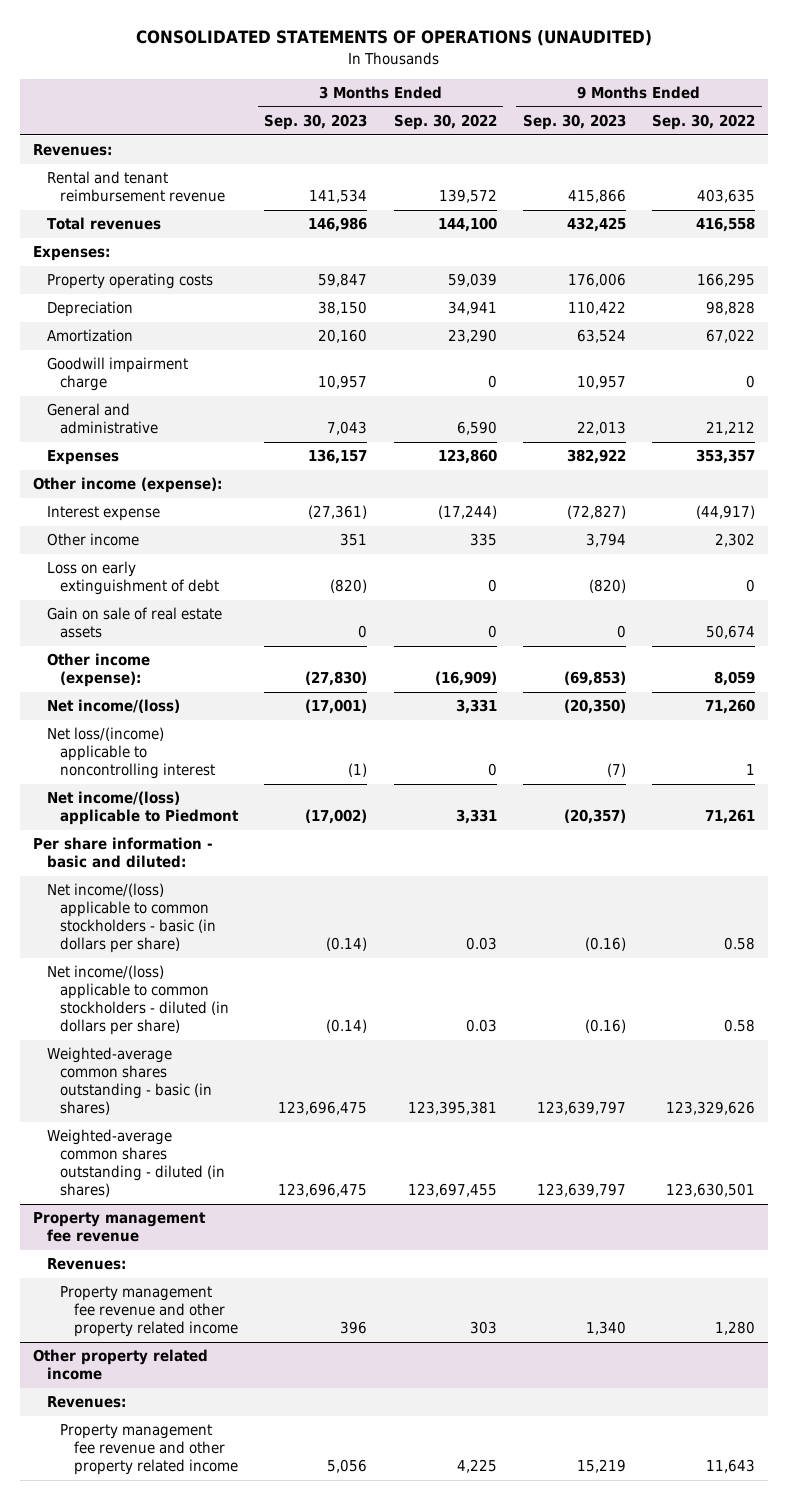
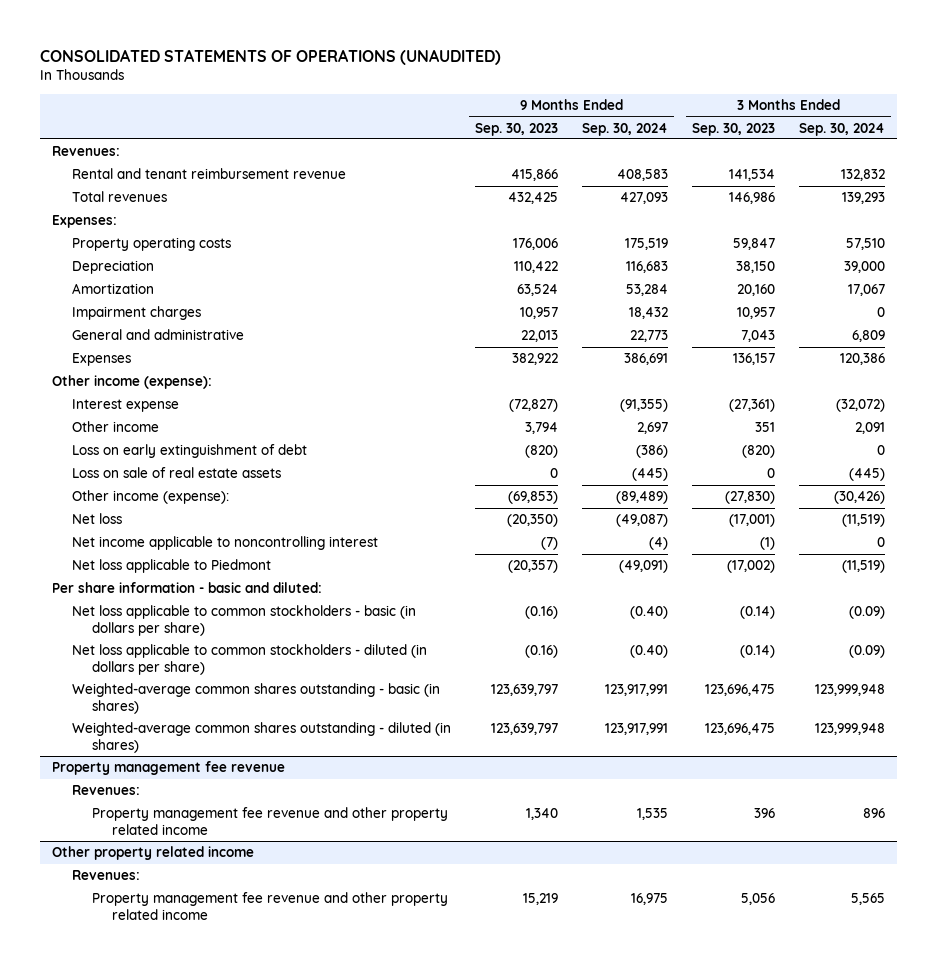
- | 3 Months Ended Sep. 30, 2023 | 3 Months Ended Sep. 30, 2022 | 9 Months Ended Sep. 30, 2023 | 9 Months Ended Sep. 30, 2022
+ | 9 Months Ended Sep. 30, 2023 | 9 Months Ended Sep. 30, 2024 | 3 Months Ended Sep. 30, 2023 | 3 Months Ended Sep. 30, 2024
- Goodwill impairment charge | 10,957 | 0 | 10,957 | 0
+ Impairment charges | 10,957 | 18,432 | 10,957 | 0
- Gain on sale of real estate assets | 0 | 0 | 0 | 50,674
+ Loss on sale of real estate assets | 0 | (445) | 0 | (445)
- Net income/(loss) | (17,001) | 3,331 | (20,350) | 71,260
- Net loss/(income) applicable to noncontrolling interest | (1) | 0 | (7) | 1
- Net income/(loss) applicable to Piedmont | (17,002) | 3,331 | (20,357) | 71,261
+ Net loss | (20,350) | (49,087) | (17,001) | (11,519)
+ Net income applicable to noncontrolling interest | (7) | (4) | (1) | 0
+ Net loss applicable to Piedmont | (20,357) | (49,091) | (17,002) | (11,519)
- Net income/(loss) applicable to common stockholders - basic (in dollars per share) | (0.14) | 0.03 | (0.16) | 0.58
- Net income/(loss) applicable to common stockholders - diluted (in dollars per share) | (0.14) | 0.03 | (0.16) | 0.58
+ Net loss applicable to common stockholders - basic (in dollars per share) | (0.16) | (0.40) | (0.14) | (0.09)
+ Net loss applicable to common stockholders - diluted (in dollars per share) | (0.16) | (0.40) | (0.14) | (0.09)

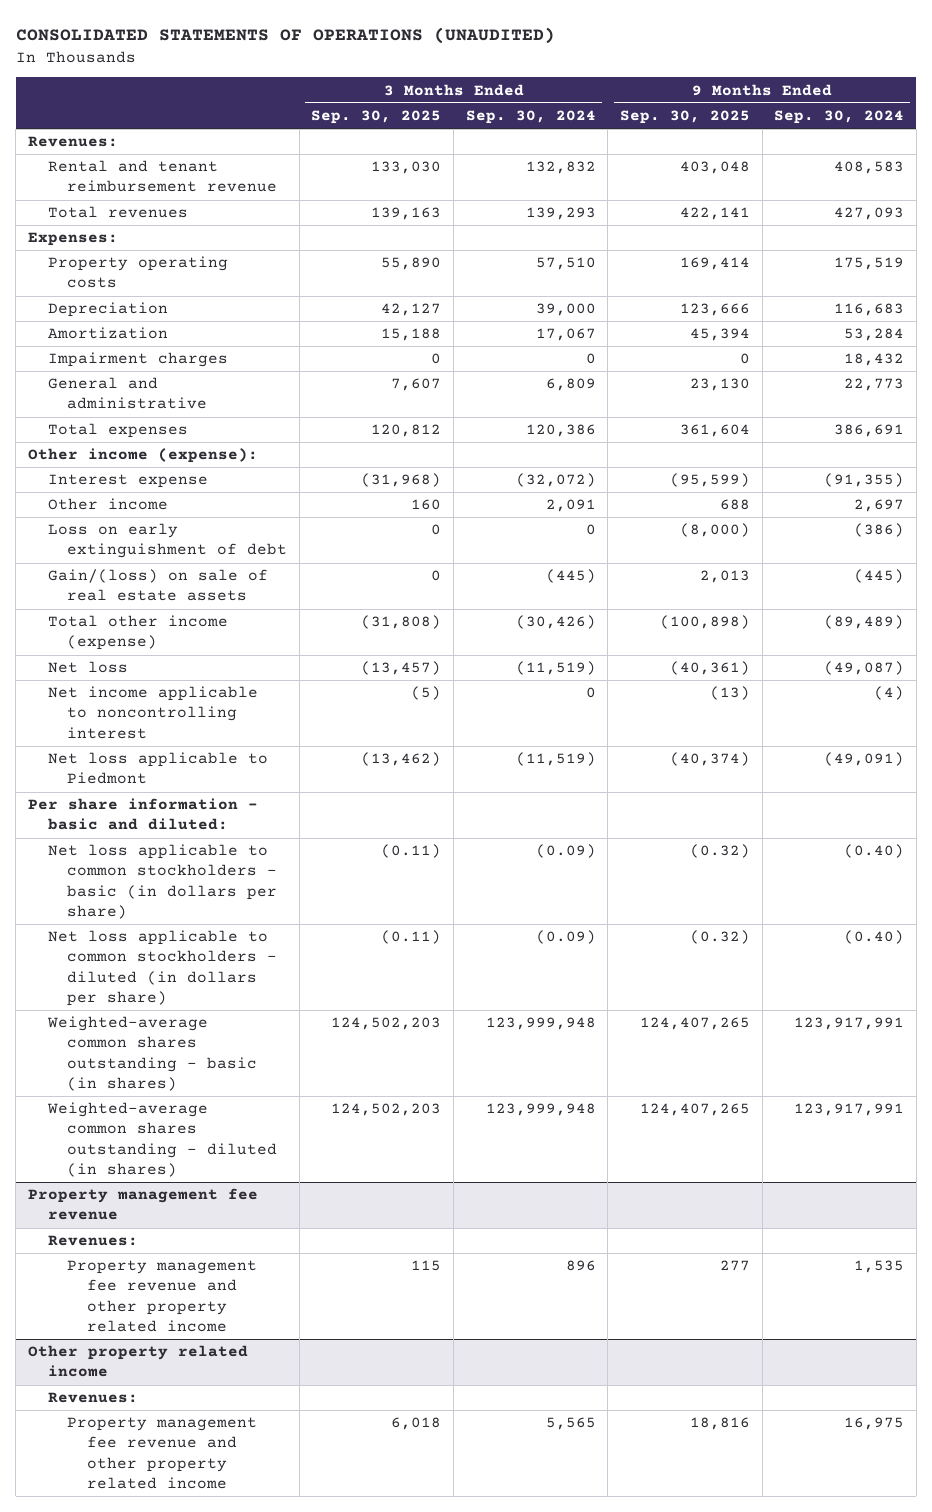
- | 9 Months Ended Sep. 30, 2023 | 9 Months Ended Sep. 30, 2024 | 3 Months Ended Sep. 30, 2023 | 3 Months Ended Sep. 30, 2024
+ | 3 Months Ended Sep. 30, 2025 | 3 Months Ended Sep. 30, 2024 | 9 Months Ended Sep. 30, 2025 | 9 Months Ended Sep. 30, 2024
- Expenses | 382,922 | 386,691 | 136,157 | 120,386
+ Total expenses | 120,812 | 120,386 | 361,604 | 386,691
- Loss on sale of real estate assets | 0 | (445) | 0 | (445)
- Other income (expense): | (69,853) | (89,489) | (27,830) | (30,426)
+ Gain/(loss) on sale of real estate assets | 0 | (445) | 2,013 | (445)
+ Total other income (expense) | (31,808) | (30,426) | (100,898) | (89,489)

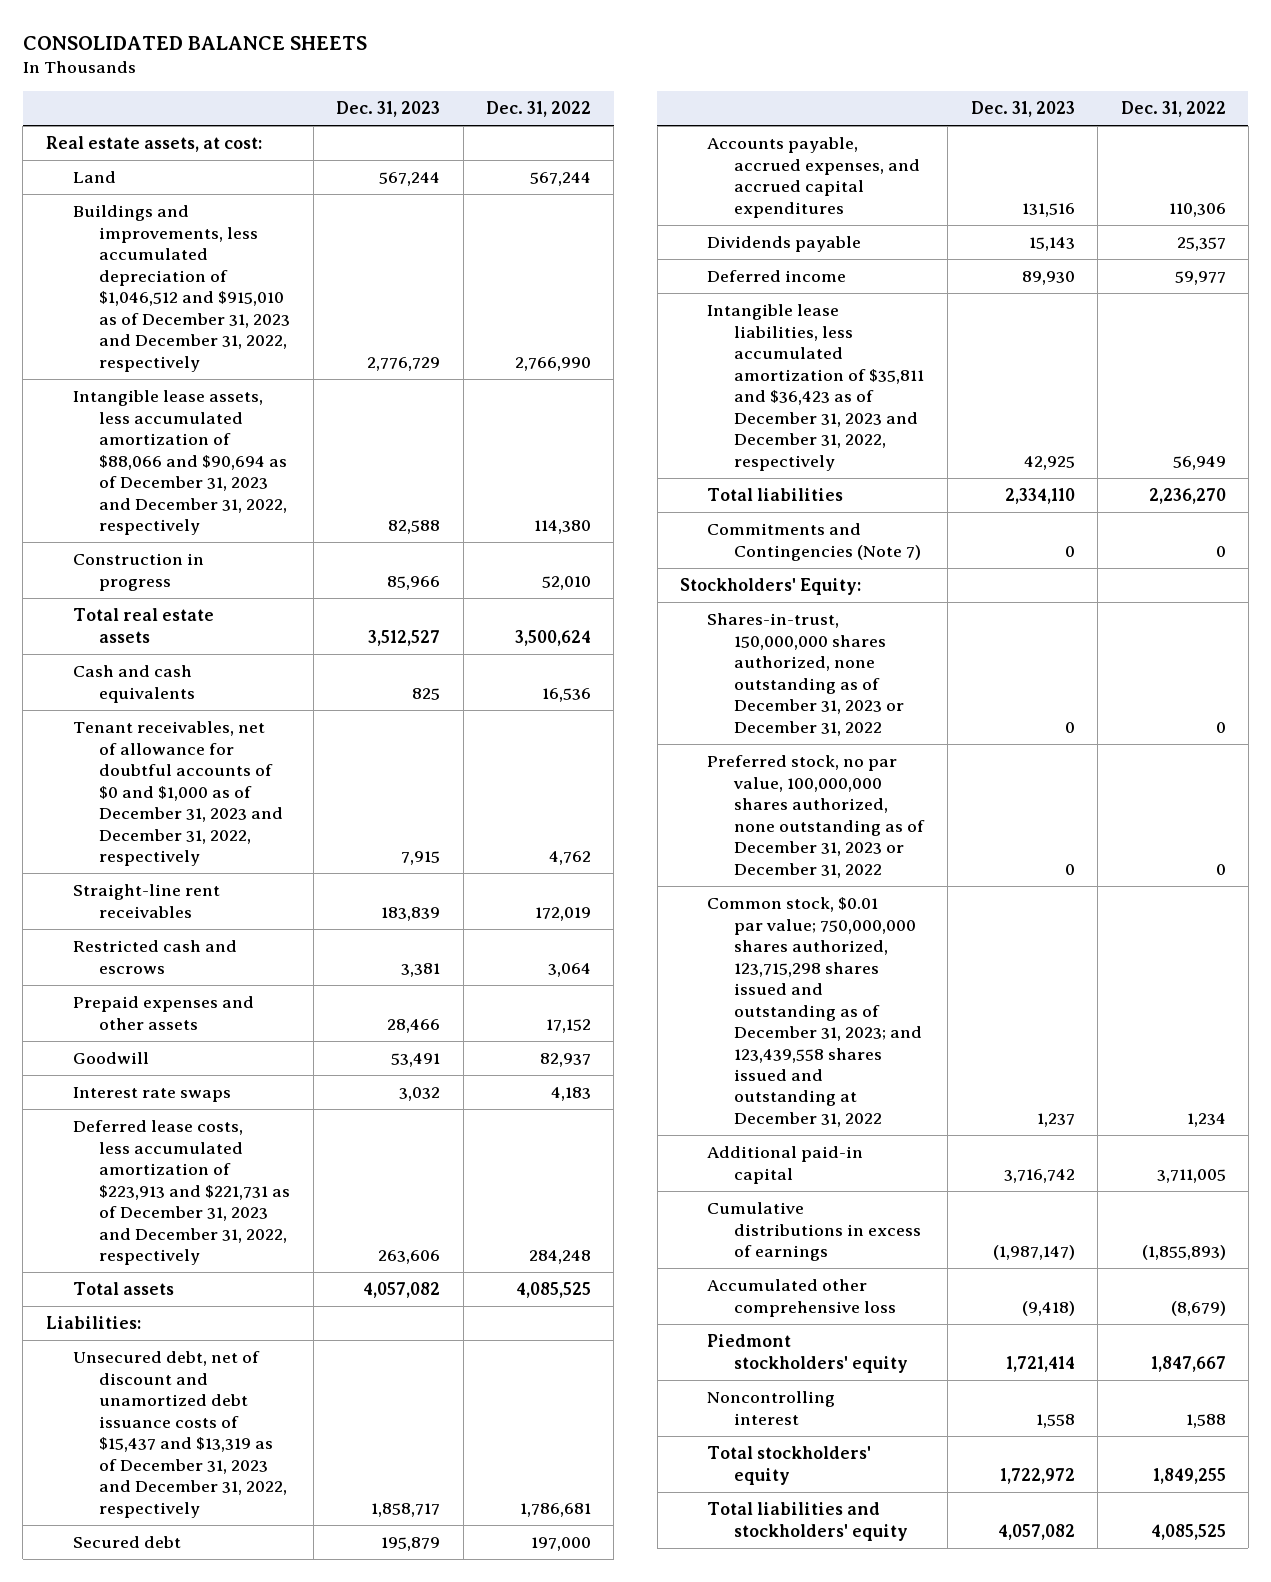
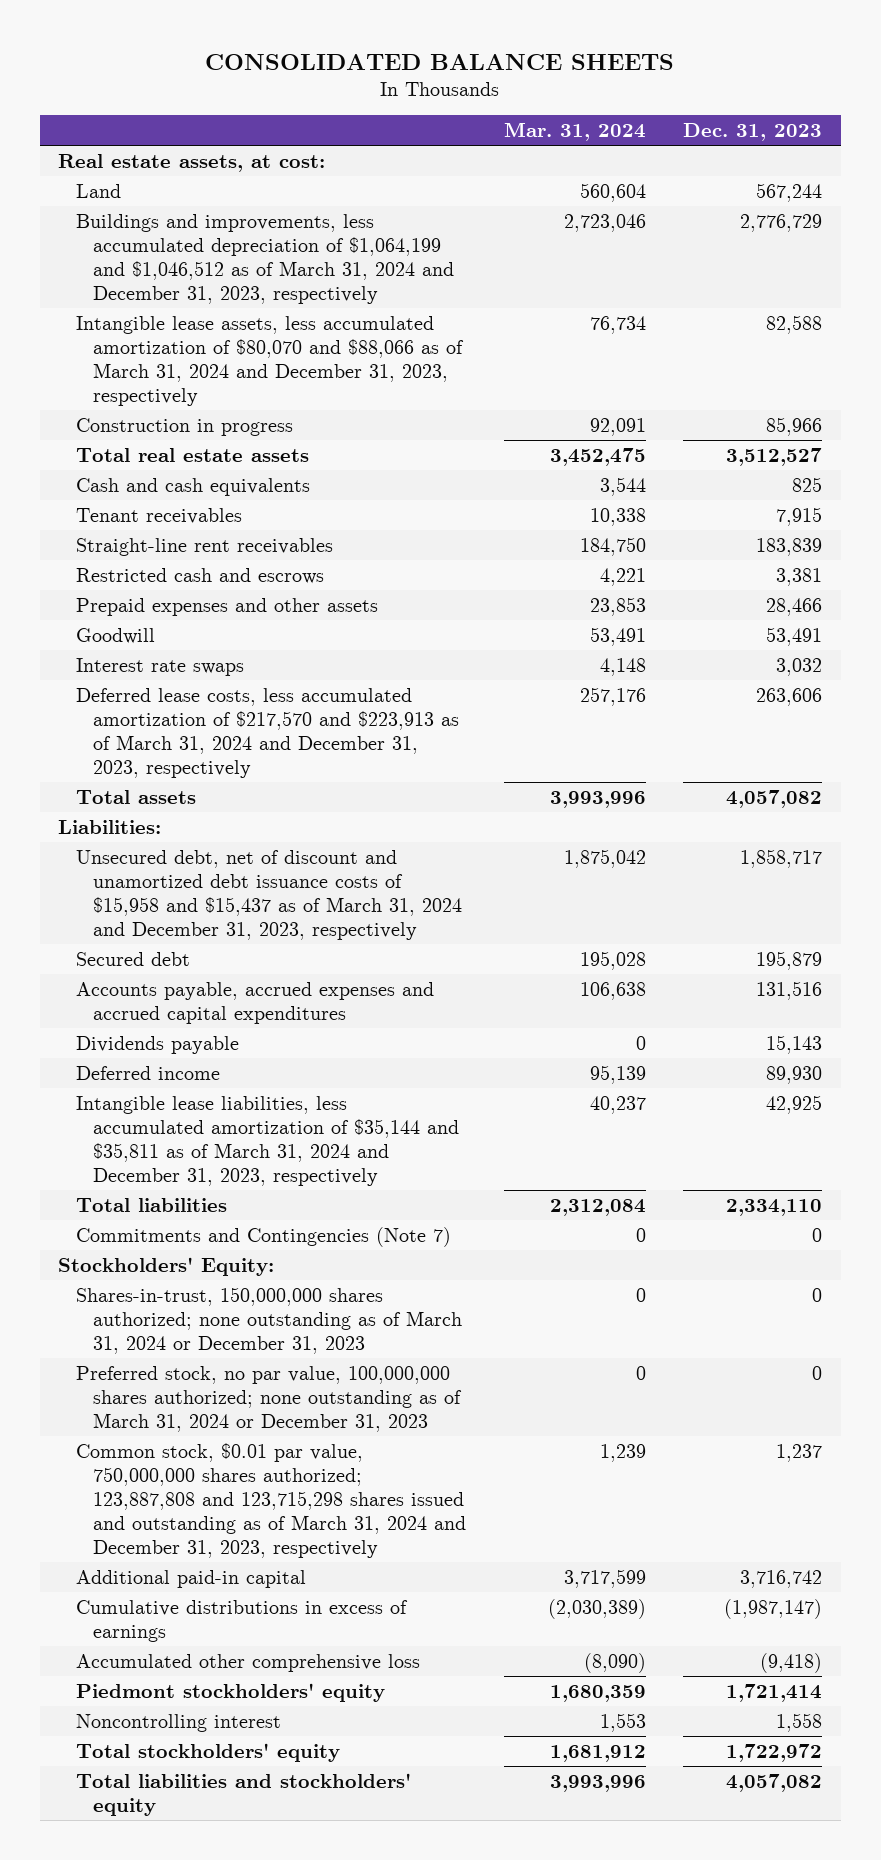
- | Dec. 31, 2023 | Dec. 31, 2022
+ | Mar. 31, 2024 | Dec. 31, 2023
- Buildings and improvements, less accumulated depreciation of $1,046,512 and $915,010 as of December 31, 2023 and December 31, 2022, respectively | 2,776,729 | 2,766,990
- Intangible lease assets, less accumulated amortization of $88,066 and $90,694 as of December 31, 2023 and December 31, 2022, respectively | 82,588 | 114,380
+ Buildings and improvements, less accumulated depreciation of $1,064,199 and $1,046,512 as of March 31, 2024 and December 31, 2023, respectively | 2,723,046 | 2,776,729
+ Intangible lease assets, less accumulated amortization of $80,070 and $88,066 as of March 31, 2024 and December 31, 2023, respectively | 76,734 | 82,588
- Tenant receivables, net of allowance for doubtful accounts of $0 and $1,000 as of December 31, 2023 and December 31, 2022, respectively | 7,915 | 4,762
+ Tenant receivables | 10,338 | 7,915
- Deferred lease costs, less accumulated amortization of $223,913 and $221,731 as of December 31, 2023 and December 31, 2022, respectively | 263,606 | 284,248
+ Deferred lease costs, less accumulated amortization of $217,570 and $223,913 as of March 31, 2024 and December 31, 2023, respectively | 257,176 | 263,606
- Unsecured debt, net of discount and unamortized debt issuance costs of $15,437 and $13,319 as of December 31, 2023 and December 31, 2022, respectively | 1,858,717 | 1,786,681
+ Unsecured debt, net of discount and unamortized debt issuance costs of $15,958 and $15,437 as of March 31, 2024 and December 31, 2023, respectively | 1,875,042 | 1,858,717
- Accounts payable, accrued expenses, and accrued capital expenditures | 131,516 | 110,306
+ Accounts payable, accrued expenses and accrued capital expenditures | 106,638 | 131,516
- Intangible lease liabilities, less accumulated amortization of $35,811 and $36,423 as of December 31, 2023 and December 31, 2022, respectively | 42,925 | 56,949
+ Intangible lease liabilities, less accumulated amortization of $35,144 and $35,811 as of March 31, 2024 and December 31, 2023, respectively | 40,237 | 42,925
- Shares-in-trust, 150,000,000 shares authorized, none outstanding as of December 31, 2023 or December 31, 2022 | 0 | 0
- Preferred stock, no par value, 100,000,000 shares authorized, none outstanding as of December 31, 2023 or December 31, 2022 | 0 | 0
- Common stock, $0.01 par value; 750,000,000 shares authorized, 123,715,298 shares issued and outstanding as of December 31, 2023; and 123,439,558 shares issued and outstanding at December 31, 2022 | 1,237 | 1,234
+ Shares-in-trust, 150,000,000 shares authorized; none outstanding as of March 31, 2024 or December 31, 2023 | 0 | 0
+ Preferred stock, no par value, 100,000,000 shares authorized; none outstanding as of March 31, 2024 or December 31, 2023 | 0 | 0
+ Common stock, $0.01 par value, 750,000,000 shares authorized; 123,887,808 and 123,715,298 shares issued and outstanding as of March 31, 2024 and December 31, 2023, respectively | 1,239 | 1,237

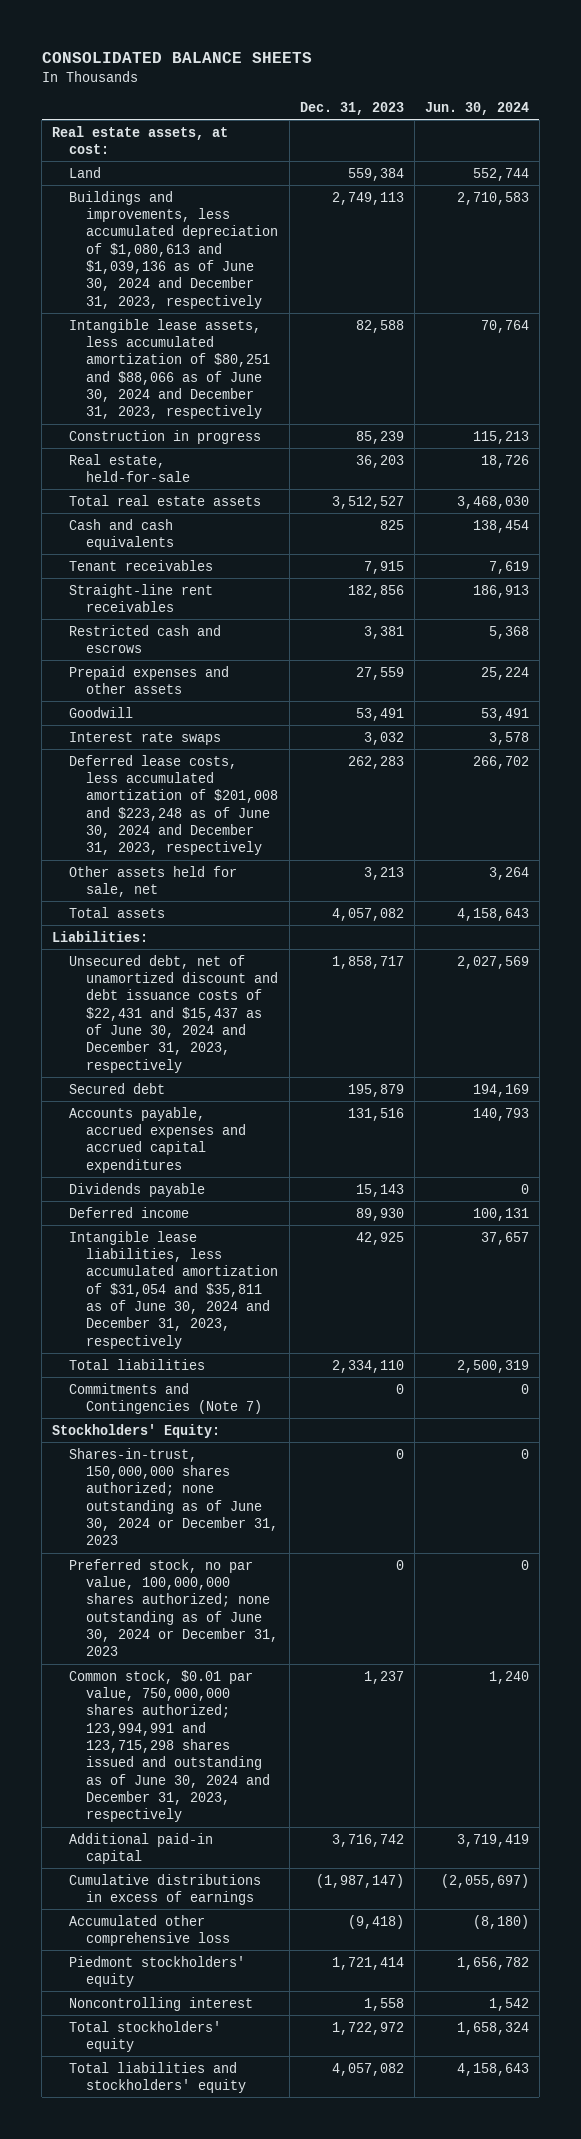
- | Mar. 31, 2024 | Dec. 31, 2023
+ | Dec. 31, 2023 | Jun. 30, 2024
- Land | 560,604 | 567,244
- Buildings and improvements, less accumulated depreciation of $1,064,199 and $1,046,512 as of March 31, 2024 and December 31, 2023, respectively | 2,723,046 | 2,776,729
- Intangible lease assets, less accumulated amortization of $80,070 and $88,066 as of March 31, 2024 and December 31, 2023, respectively | 76,734 | 82,588
- Construction in progress | 92,091 | 85,966
+ Land | 559,384 | 552,744
+ Buildings and improvements, less accumulated depreciation of $1,080,613 and $1,039,136 as of June 30, 2024 and December 31, 2023, respectively | 2,749,113 | 2,710,583
+ Intangible lease assets, less accumulated amortization of $80,251 and $88,066 as of June 30, 2024 and December 31, 2023, respectively | 82,588 | 70,764
+ Construction in progress | 85,239 | 115,213
+ Real estate, held-for-sale | 36,203 | 18,726
- Straight-line rent receivables | 184,750 | 183,839
+ Straight-line rent receivables | 182,856 | 186,913
- Prepaid expenses and other assets | 23,853 | 28,466
+ Prepaid expenses and other assets | 27,559 | 25,224
- Deferred lease costs, less accumulated amortization of $217,570 and $223,913 as of March 31, 2024 and December 31, 2023, respectively | 257,176 | 263,606
+ Deferred lease costs, less accumulated amortization of $201,008 and $223,248 as of June 30, 2024 and December 31, 2023, respectively | 262,283 | 266,702
+ Other assets held for sale, net | 3,213 | 3,264
- Unsecured debt, net of discount and unamortized debt issuance costs of $15,958 and $15,437 as of March 31, 2024 and December 31, 2023, respectively | 1,875,042 | 1,858,717
+ Unsecured debt, net of unamortized discount and debt issuance costs of $22,431 and $15,437 as of June 30, 2024 and December 31, 2023, respectively | 1,858,717 | 2,027,569
- Intangible lease liabilities, less accumulated amortization of $35,144 and $35,811 as of March 31, 2024 and December 31, 2023, respectively | 40,237 | 42,925
+ Intangible lease liabilities, less accumulated amortization of $31,054 and $35,811 as of June 30, 2024 and December 31, 2023, respectively | 42,925 | 37,657
- Shares-in-trust, 150,000,000 shares authorized; none outstanding as of March 31, 2024 or December 31, 2023 | 0 | 0
- Preferred stock, no par value, 100,000,000 shares authorized; none outstanding as of March 31, 2024 or December 31, 2023 | 0 | 0
- Common stock, $0.01 par value, 750,000,000 shares authorized; 123,887,808 and 123,715,298 shares issued and outstanding as of March 31, 2024 and December 31, 2023, respectively | 1,239 | 1,237
+ Shares-in-trust, 150,000,000 shares authorized; none outstanding as of June 30, 2024 or December 31, 2023 | 0 | 0
+ Preferred stock, no par value, 100,000,000 shares authorized; none outstanding as of June 30, 2024 or December 31, 2023 | 0 | 0
+ Common stock, $0.01 par value, 750,000,000 shares authorized; 123,994,991 and 123,715,298 shares issued and outstanding as of June 30, 2024 and December 31, 2023, respectively | 1,237 | 1,240

